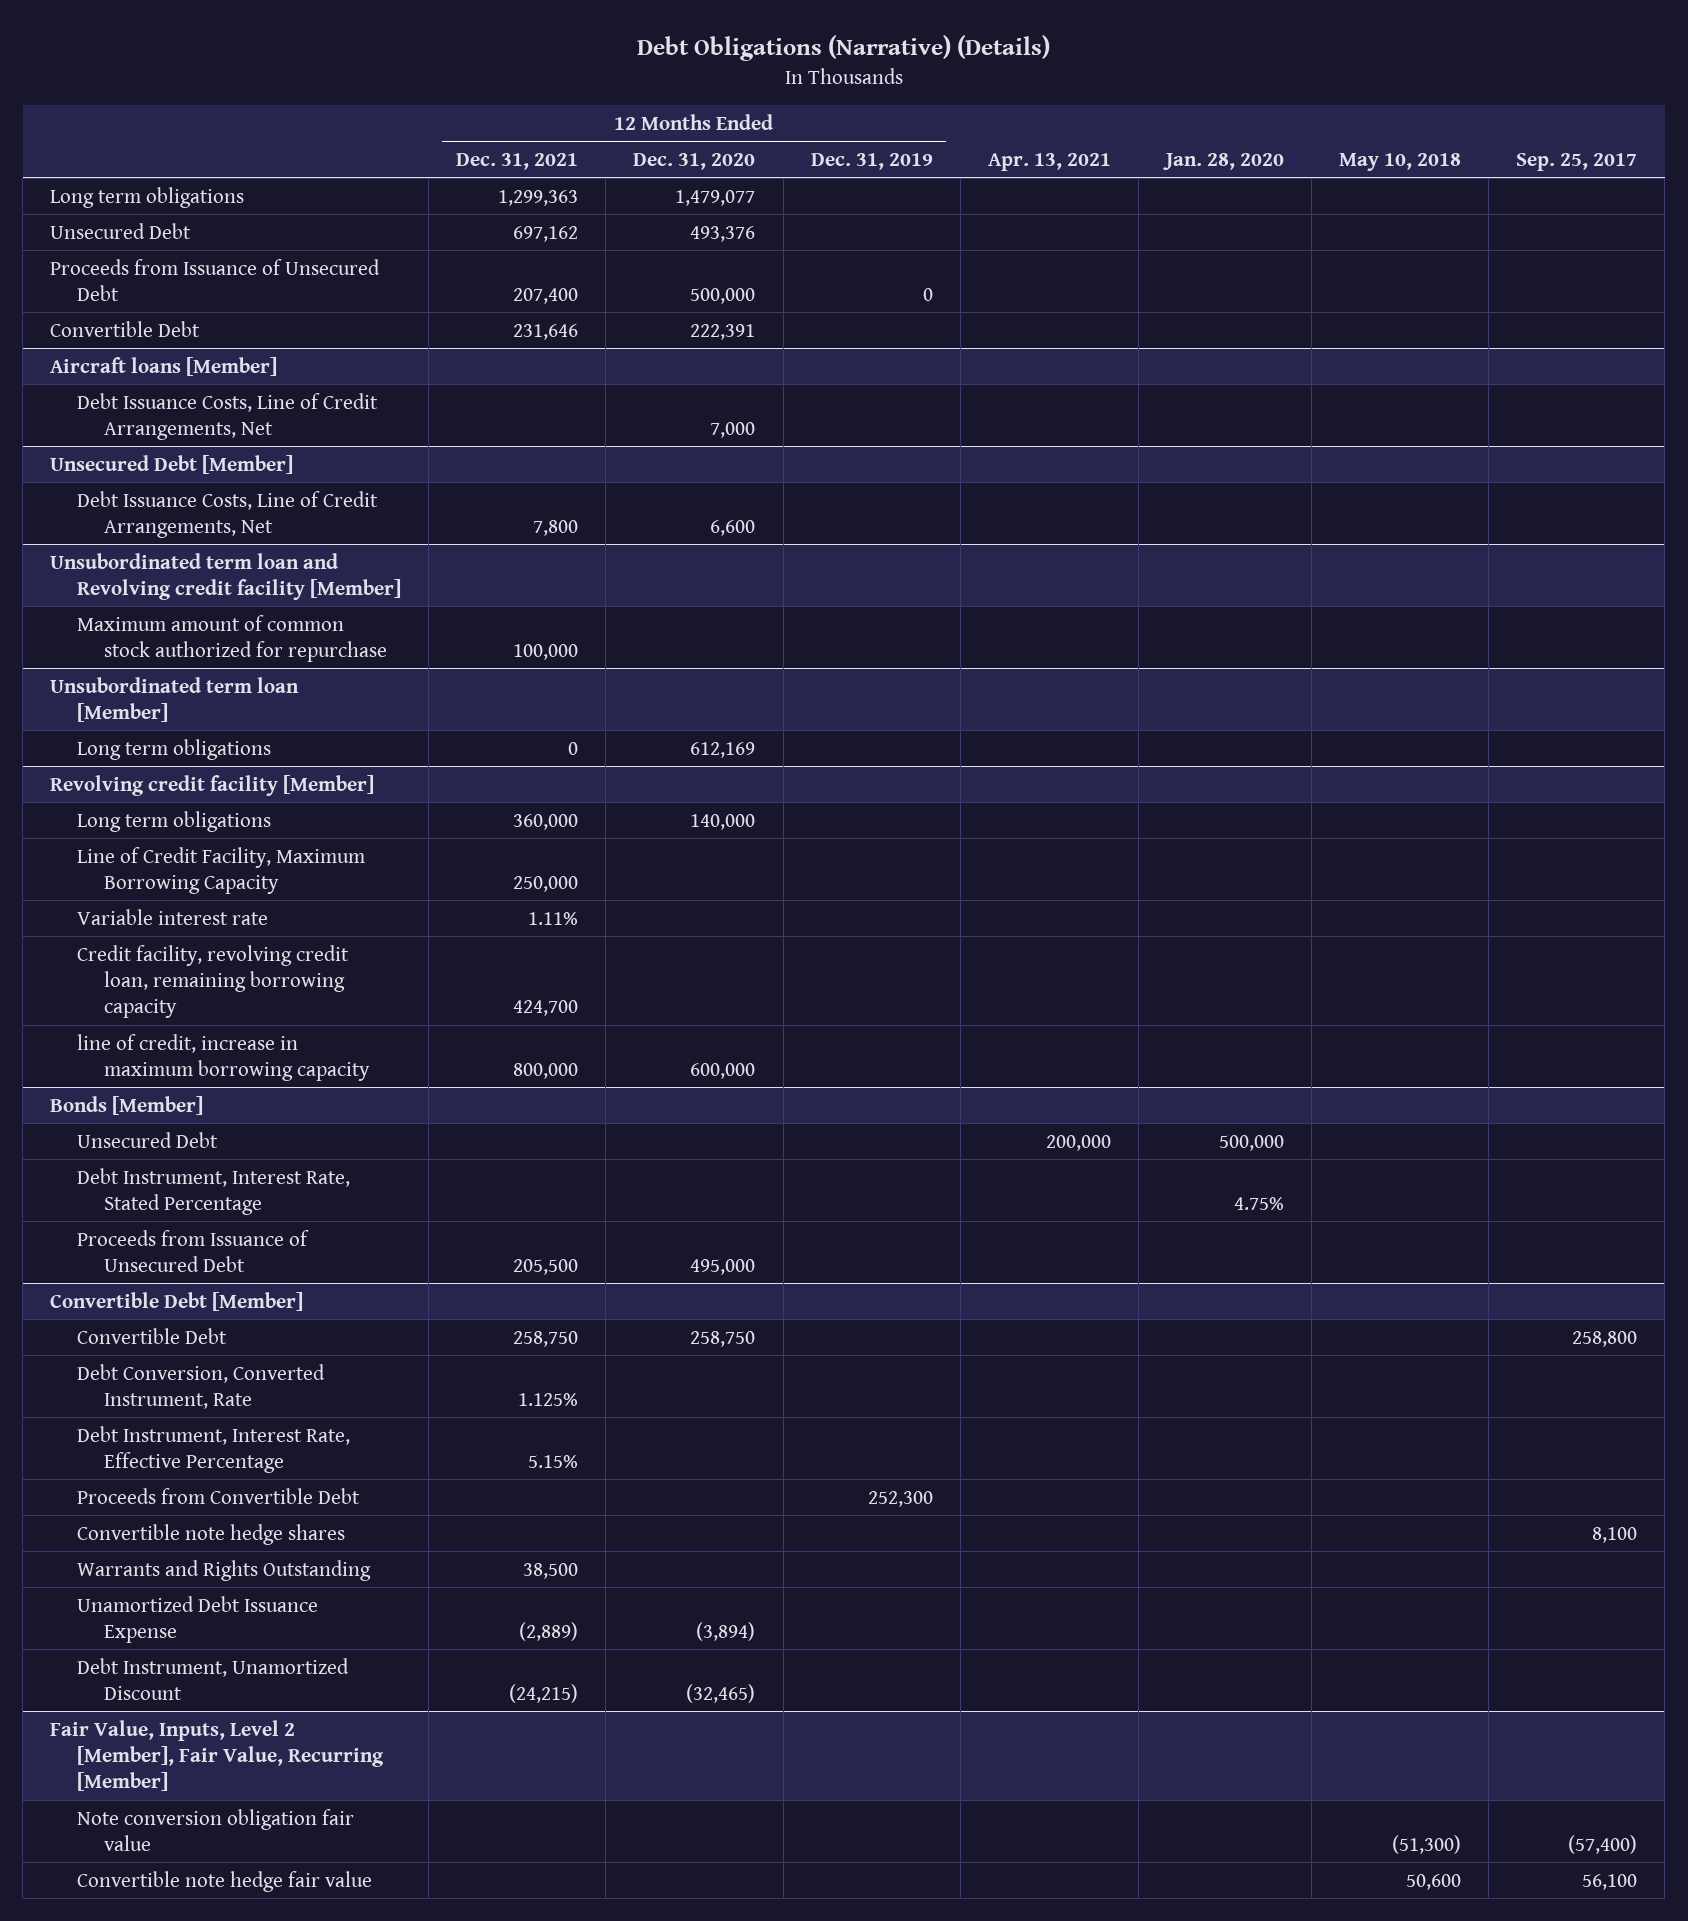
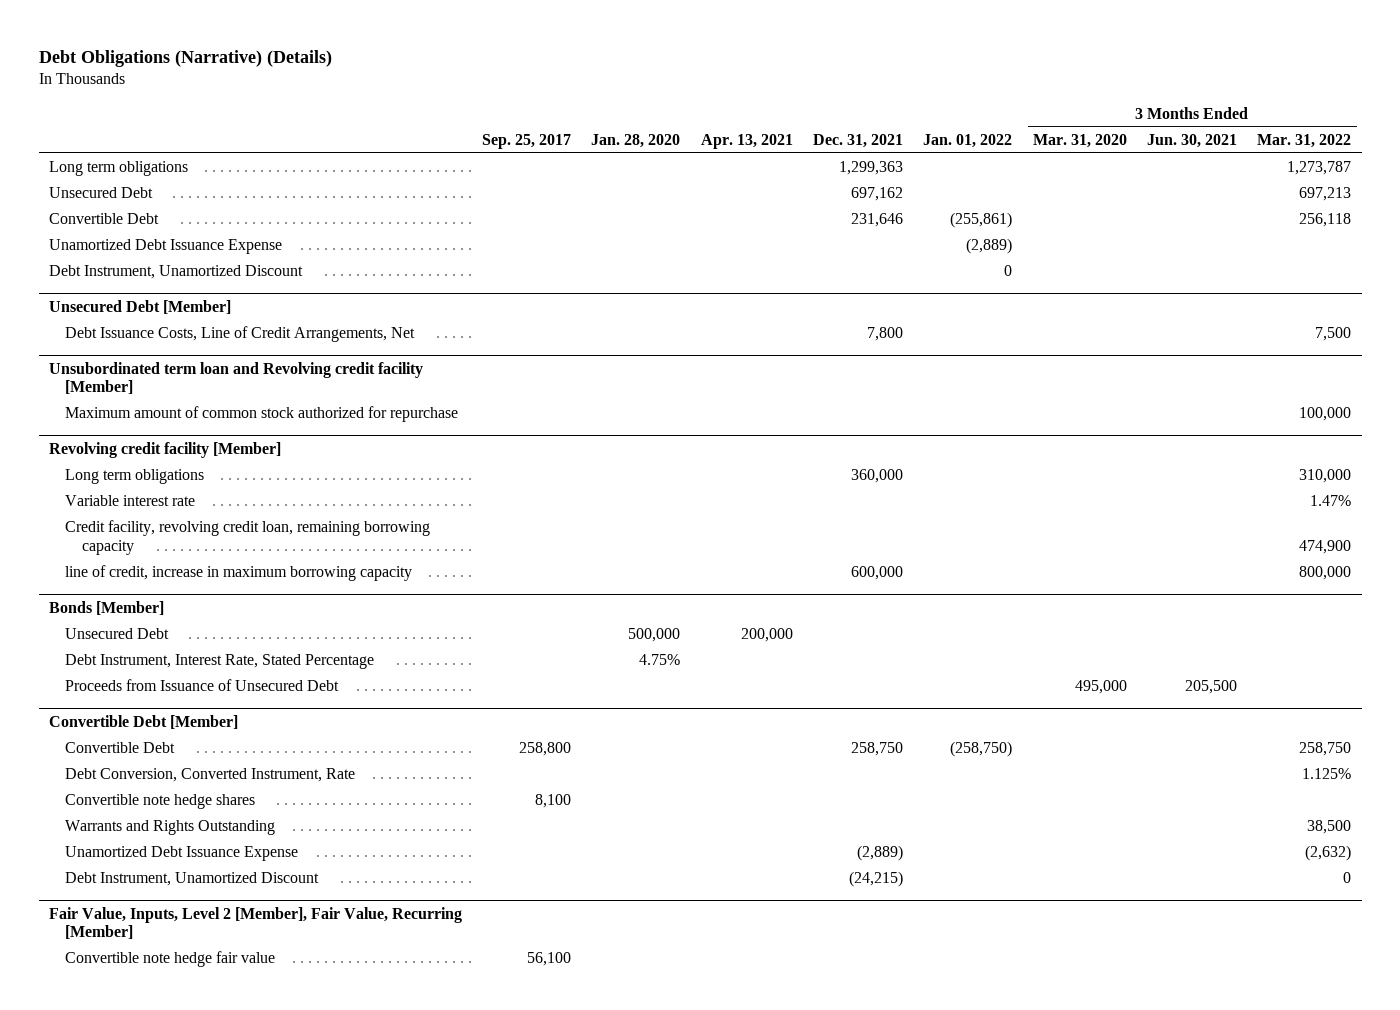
- | 12 Months Ended Dec. 31, 2021 | 12 Months Ended Dec. 31, 2020 | 12 Months Ended Dec. 31, 2019 | Apr. 13, 2021 | Jan. 28, 2020 | May 10, 2018 | Sep. 25, 2017
+ | Sep. 25, 2017 | Jan. 28, 2020 | Apr. 13, 2021 | Dec. 31, 2021 | Jan. 01, 2022 | 3 Months Ended Mar. 31, 2020 | 3 Months Ended Jun. 30, 2021 | 3 Months Ended Mar. 31, 2022
- Proceeds from Issuance of Unsecured Debt | 207,400 | 500,000 | 0 | | | |
- Aircraft loans [Member]
- Debt Issuance Costs, Line of Credit Arrangements, Net | | 7,000 | | | | |
+ Unamortized Debt Issuance Expense | | | | | (2,889) | | |
+ Debt Instrument, Unamortized Discount | | | | | 0 | | |
- Unsubordinated term loan [Member]
- Long term obligations | 0 | 612,169 | | | | |
@ Revolving credit facility [Member]
- Line of Credit Facility, Maximum Borrowing Capacity | 250,000 | | | | | |
@ Convertible Debt [Member]
- Debt Instrument, Interest Rate, Effective Percentage | 5.15% | | | | | |
- Proceeds from Convertible Debt | | | 252,300 | | | |
@ Fair Value, Inputs, Level 2 [Member], Fair Value, Recurring [Member]
- Note conversion obligation fair value | | | | | | (51,300) | (57,400)

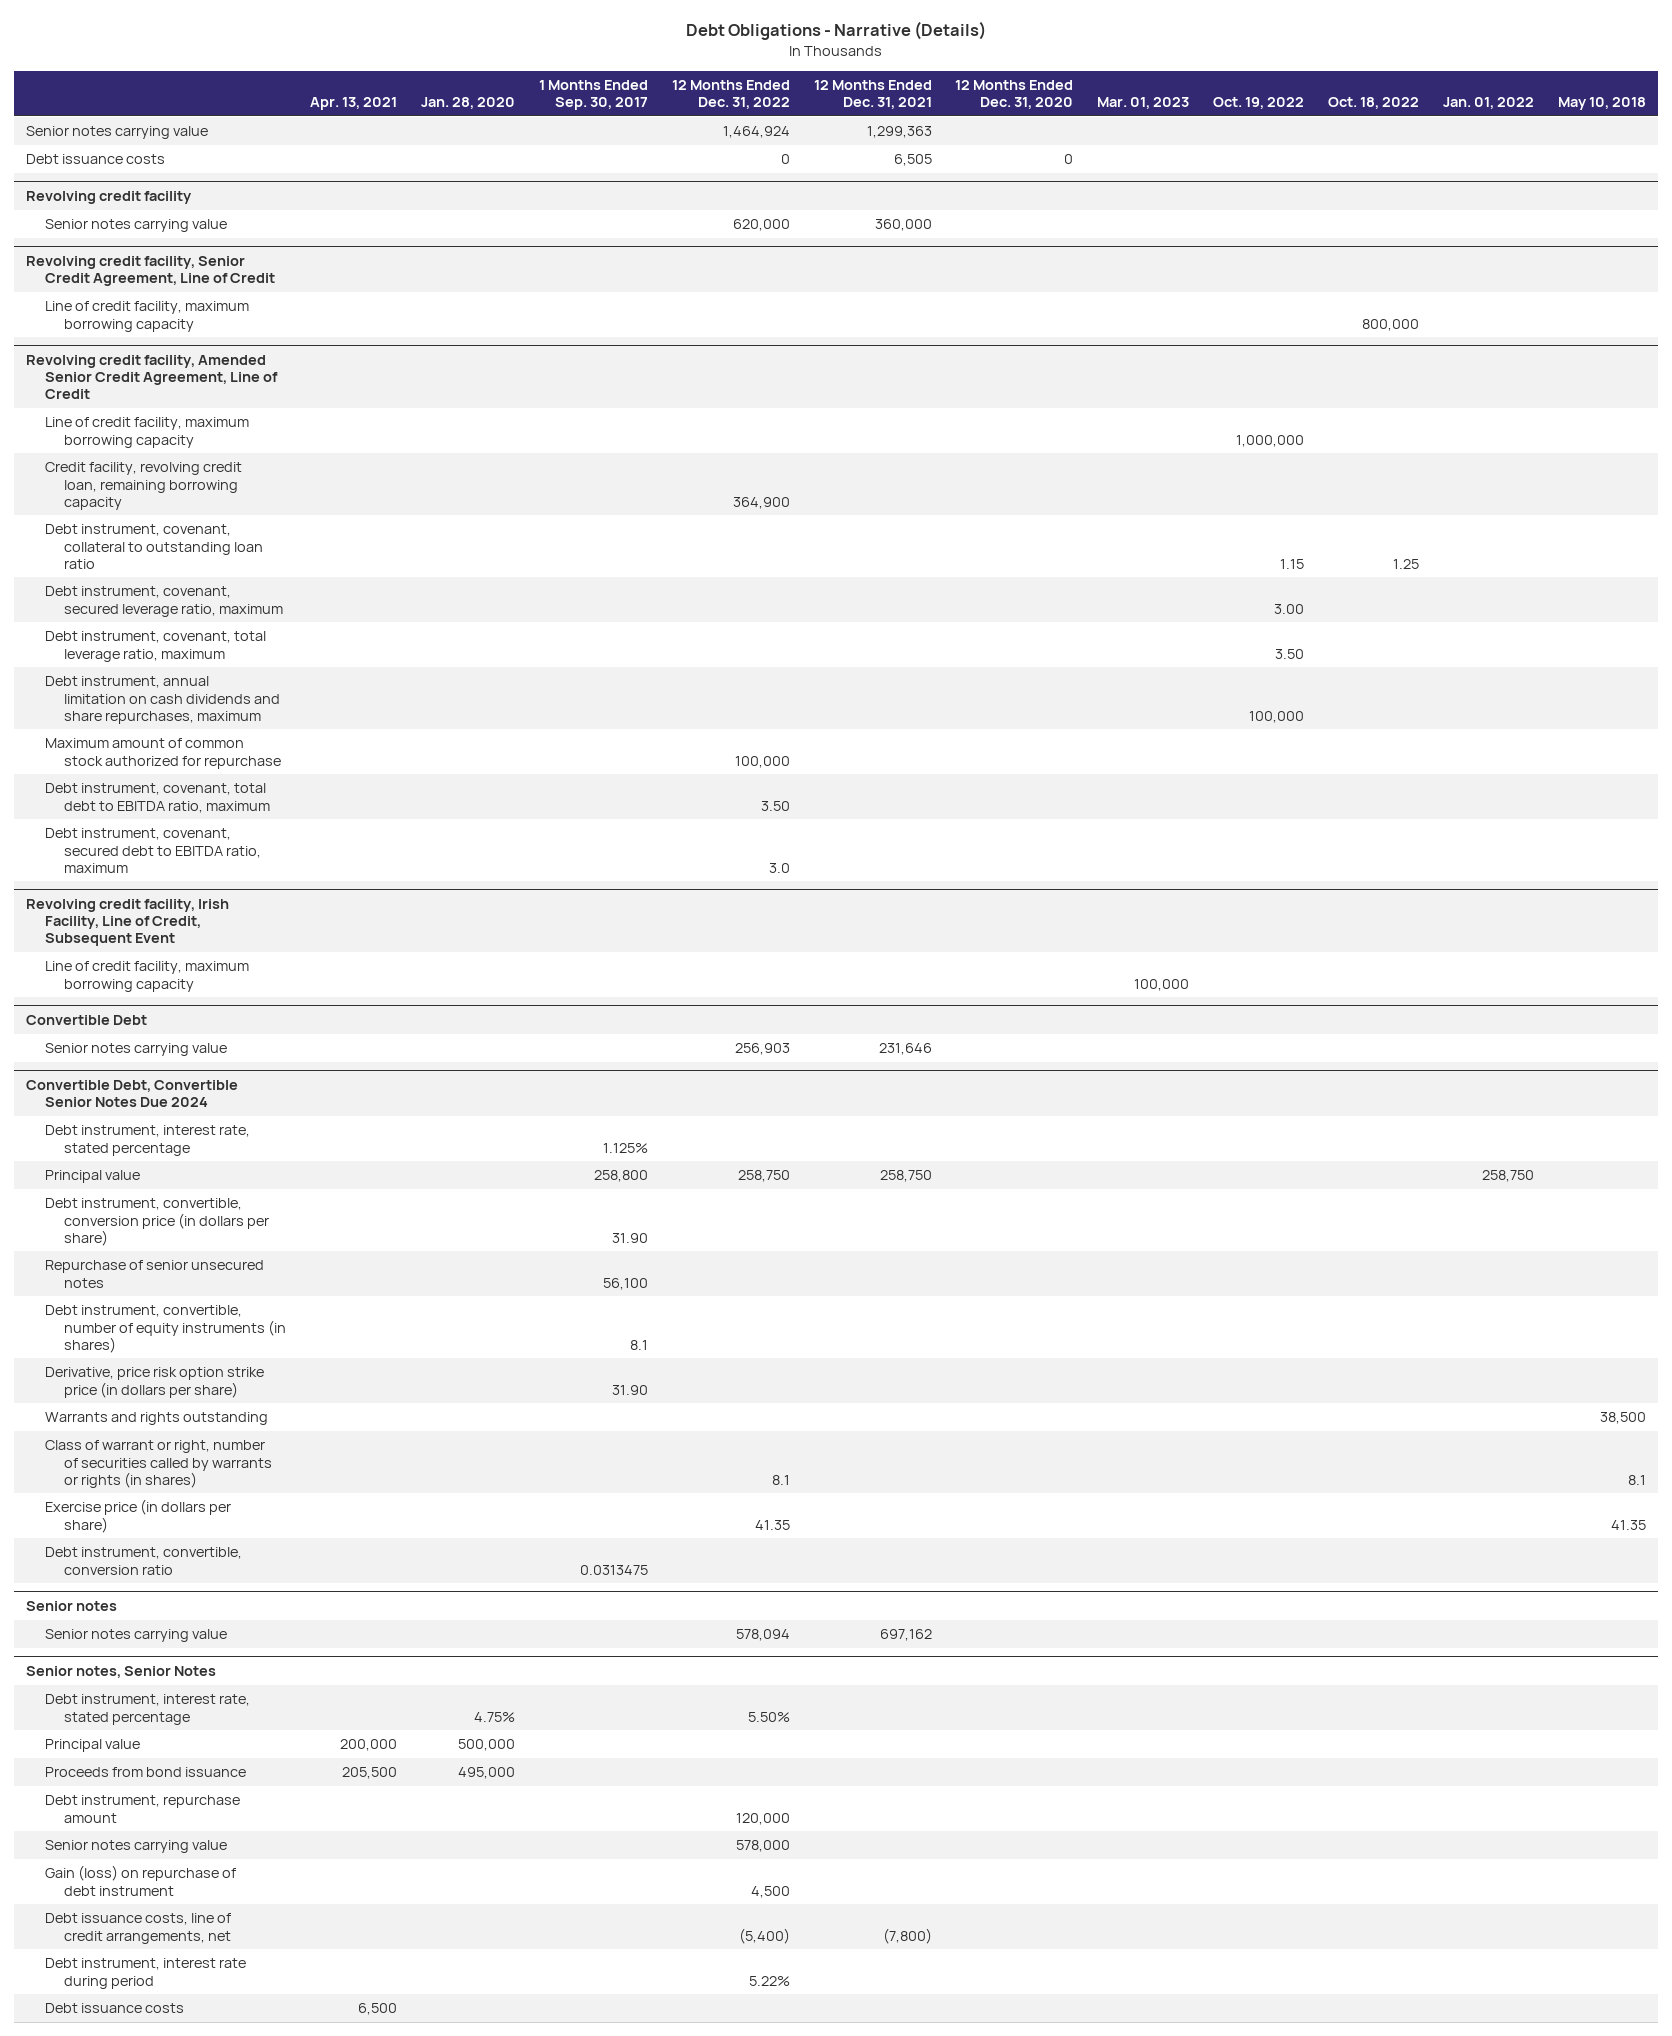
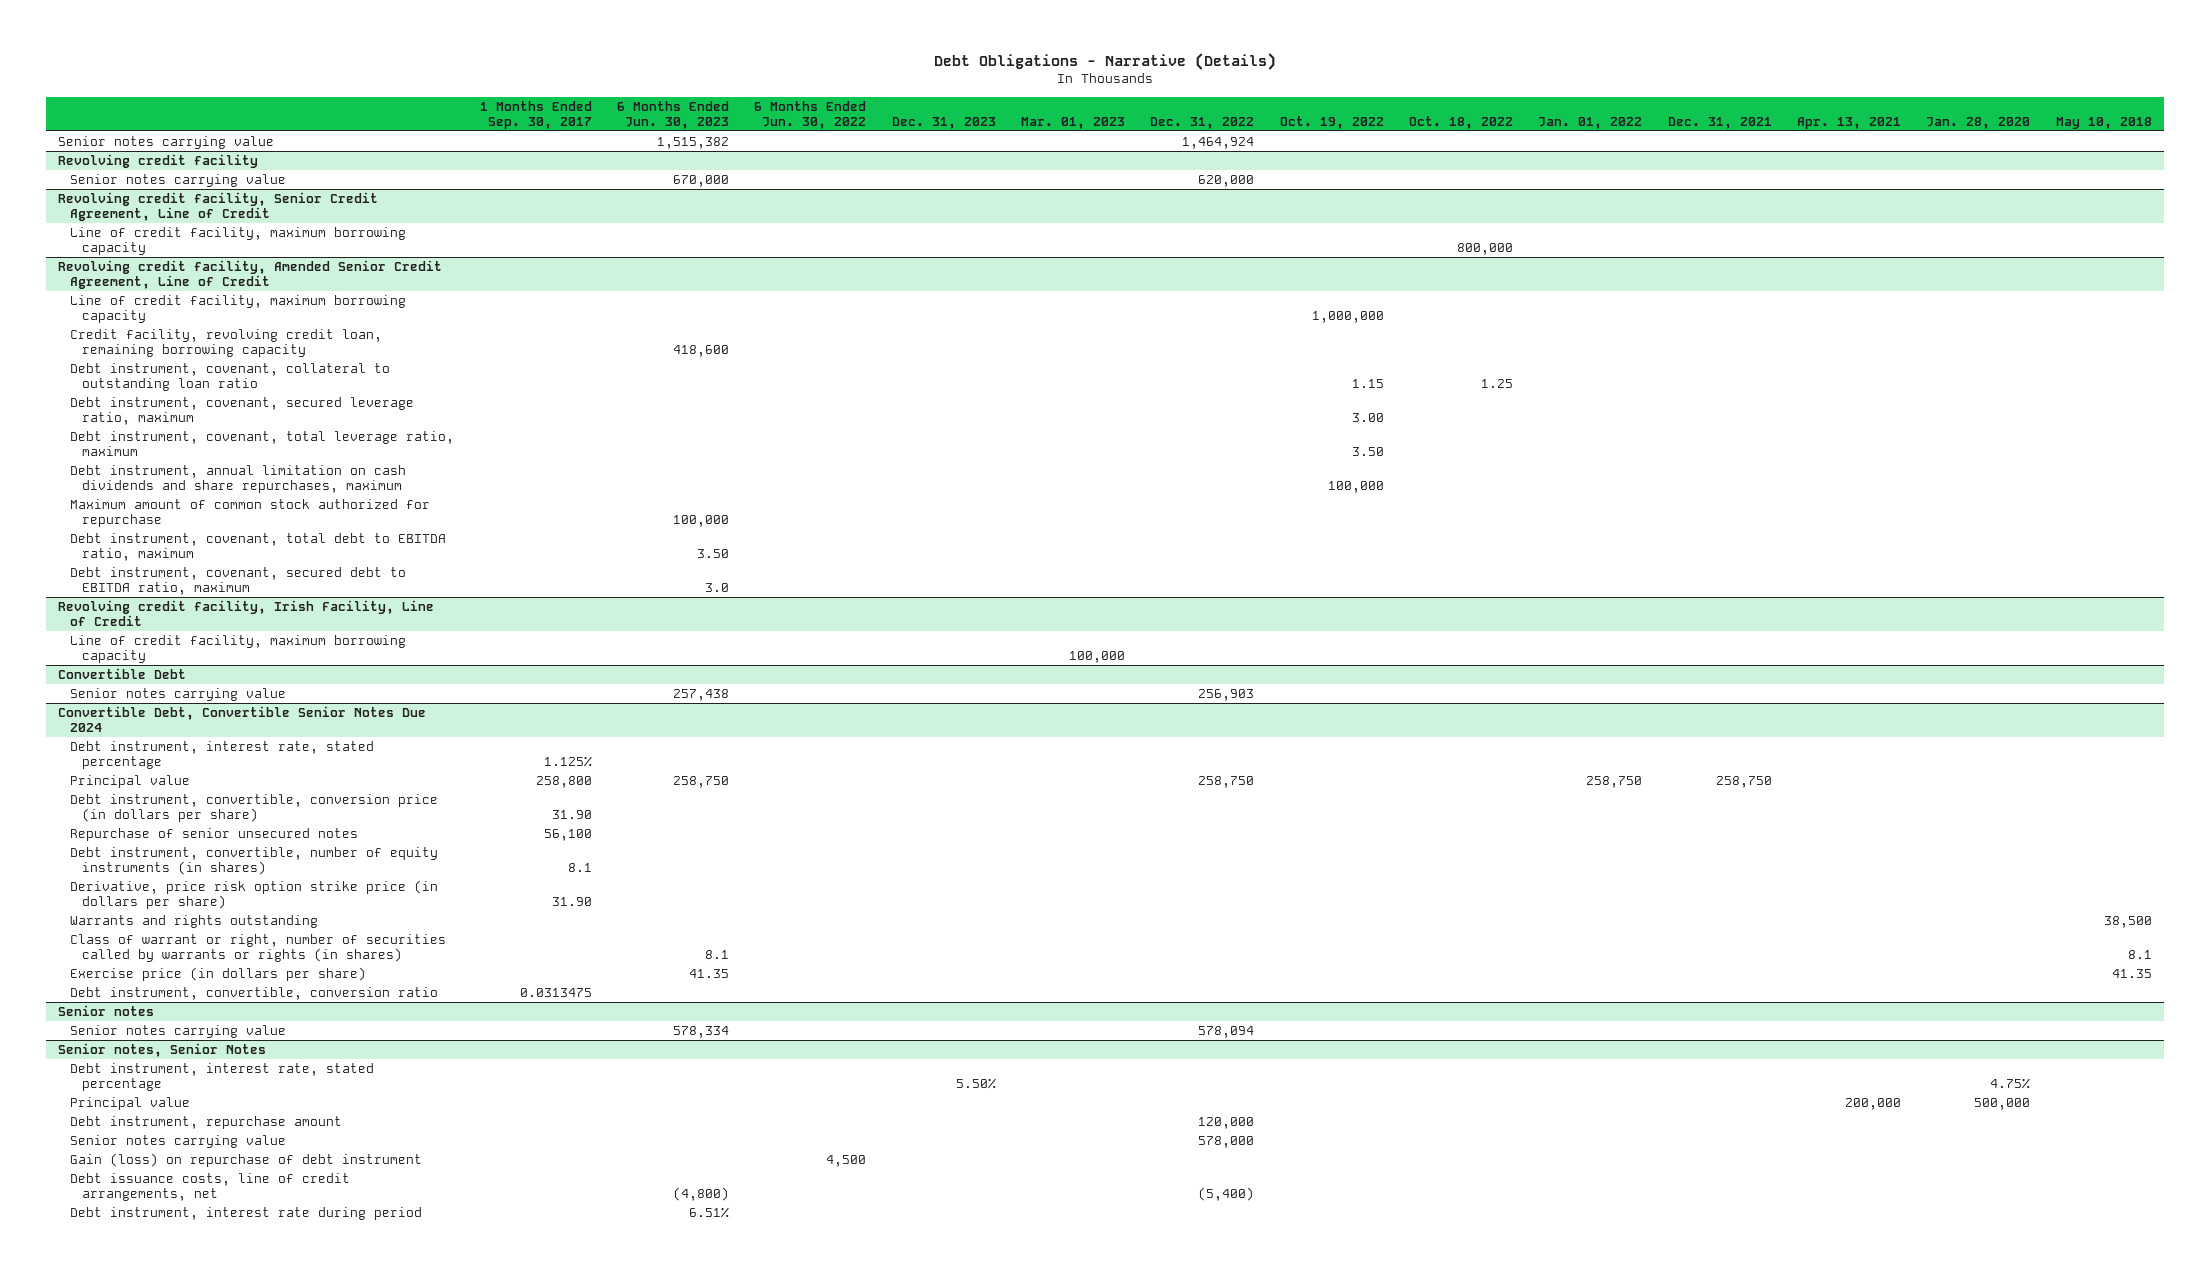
- | Apr. 13, 2021 | Jan. 28, 2020 | 1 Months Ended Sep. 30, 2017 | 12 Months Ended Dec. 31, 2022 | 12 Months Ended Dec. 31, 2021 | 12 Months Ended Dec. 31, 2020 | Mar. 01, 2023 | Oct. 19, 2022 | Oct. 18, 2022 | Jan. 01, 2022 | May 10, 2018
+ | 1 Months Ended Sep. 30, 2017 | 6 Months Ended Jun. 30, 2023 | 6 Months Ended Jun. 30, 2022 | Dec. 31, 2023 | Mar. 01, 2023 | Dec. 31, 2022 | Oct. 19, 2022 | Oct. 18, 2022 | Jan. 01, 2022 | Dec. 31, 2021 | Apr. 13, 2021 | Jan. 28, 2020 | May 10, 2018
- Debt issuance costs | | | | 0 | 6,505 | 0 | | | | |
- Revolving credit facility, Irish Facility, Line of Credit, Subsequent Event
+ Revolving credit facility, Irish Facility, Line of Credit
@ Senior notes, Senior Notes
- Proceeds from bond issuance | 205,500 | 495,000 | | | | | | | | |
- Debt issuance costs | 6,500 | | | | | | | | | |

